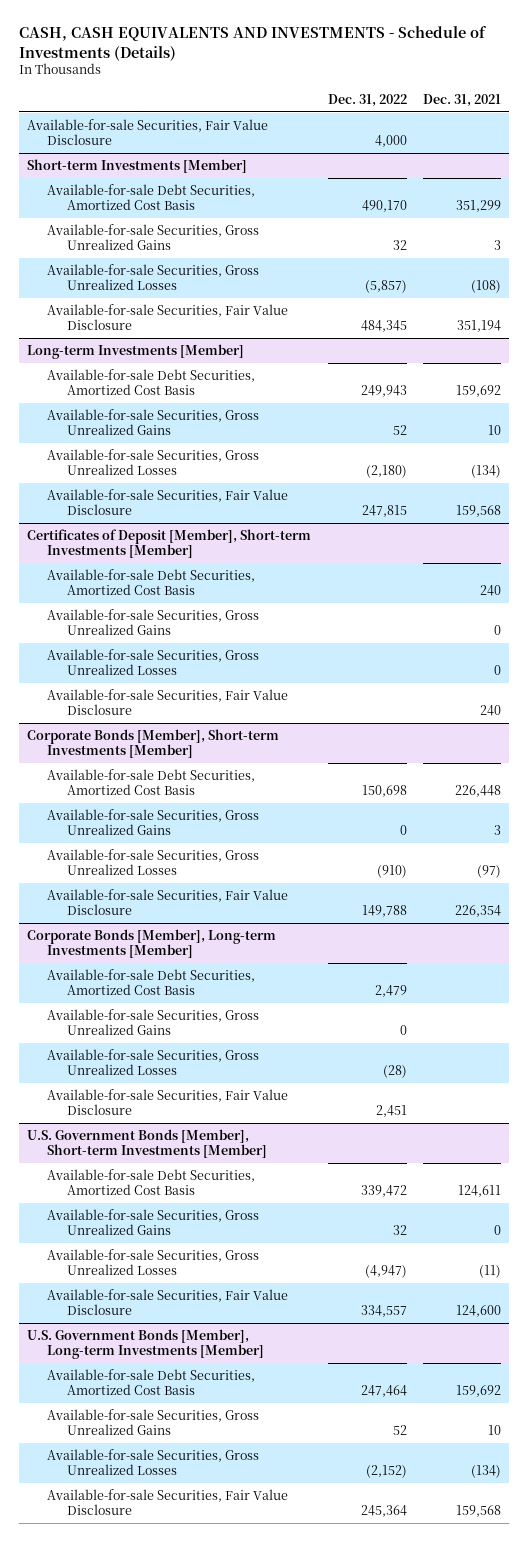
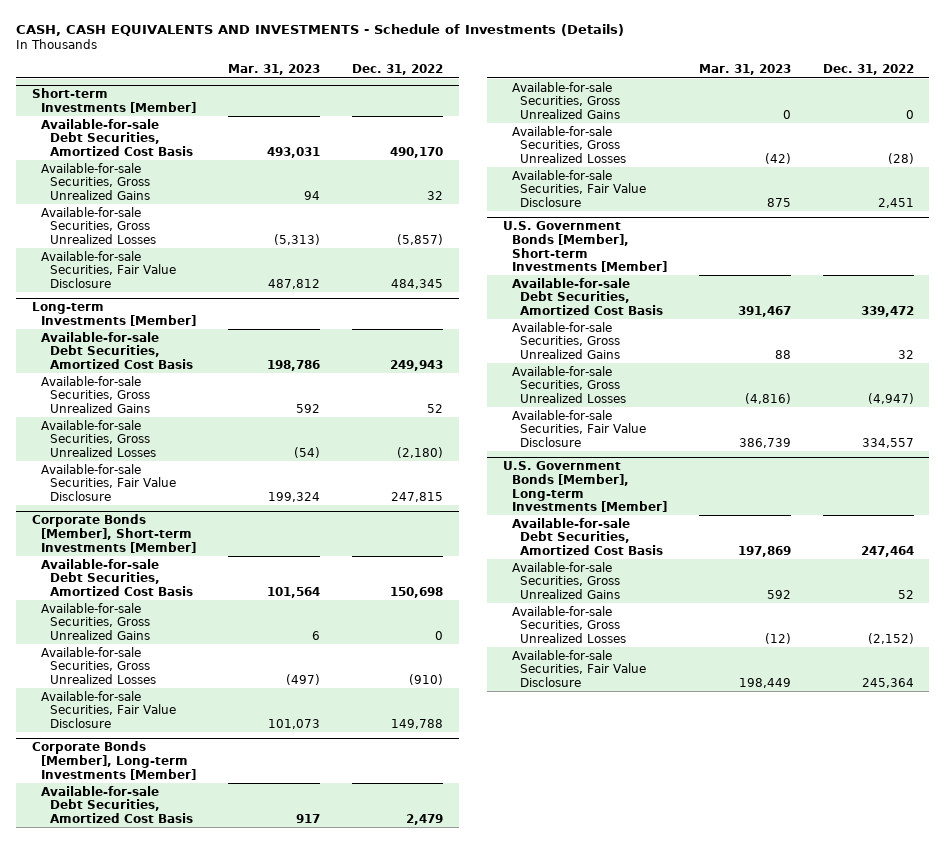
- | Dec. 31, 2022 | Dec. 31, 2021
+ | Mar. 31, 2023 | Dec. 31, 2022
- Available-for-sale Securities, Fair Value Disclosure | 4,000 |
- Certificates of Deposit [Member], Short-term Investments [Member]
- Available-for-sale Debt Securities, Amortized Cost Basis | | 240
- Available-for-sale Securities, Gross Unrealized Gains | | 0
- Available-for-sale Securities, Gross Unrealized Losses | | 0
- Available-for-sale Securities, Fair Value Disclosure | | 240

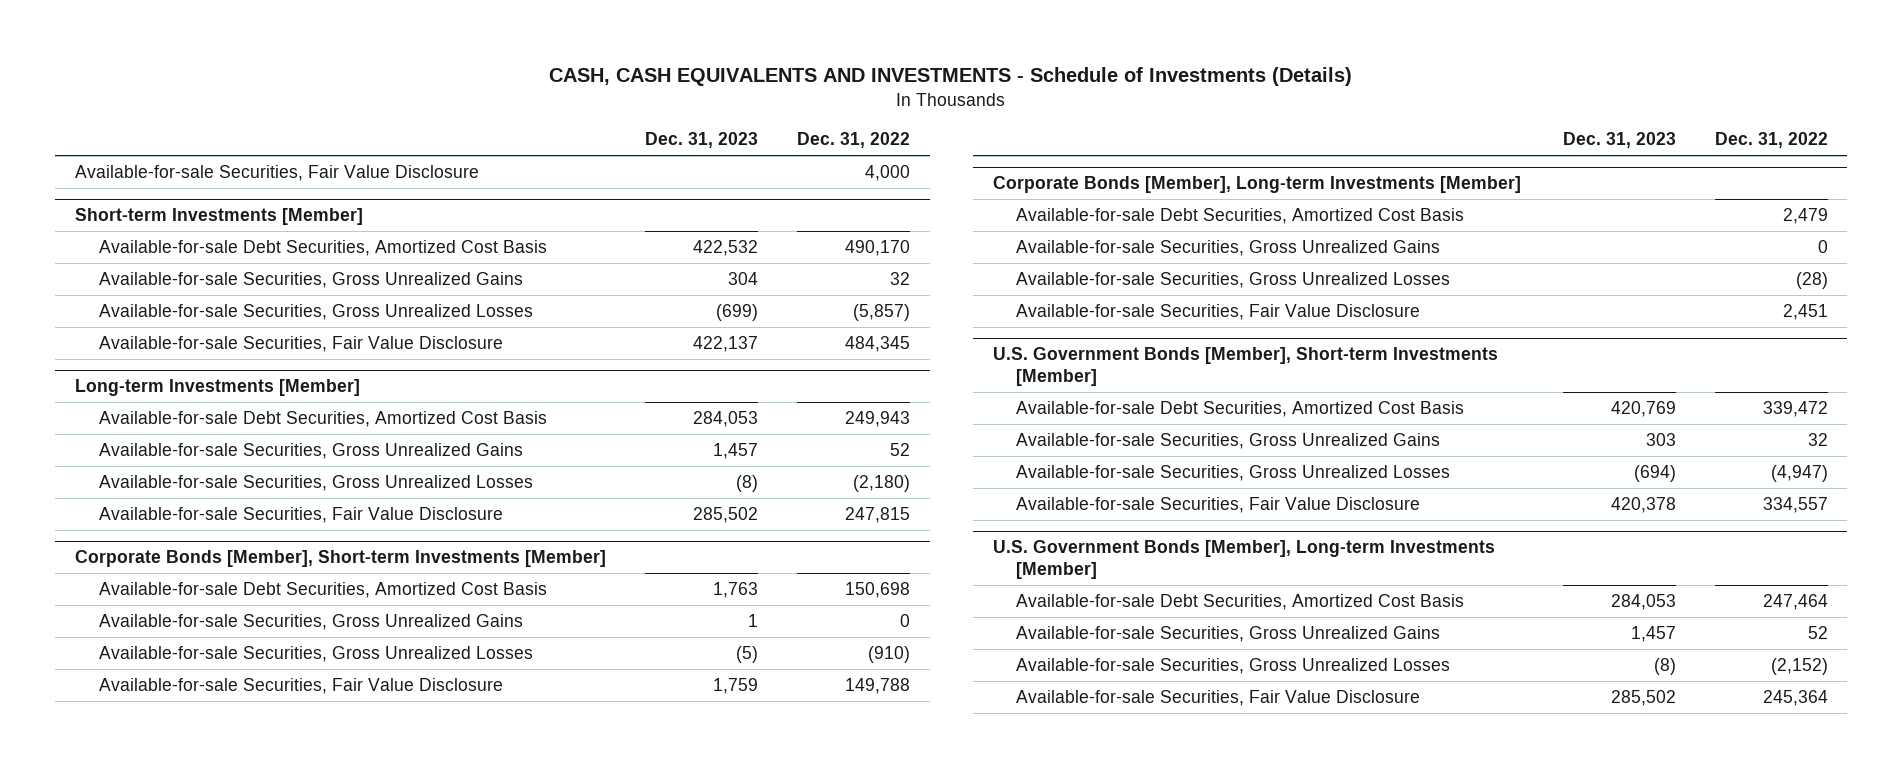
- | Mar. 31, 2023 | Dec. 31, 2022
+ | Dec. 31, 2023 | Dec. 31, 2022
+ Available-for-sale Securities, Fair Value Disclosure | | 4,000

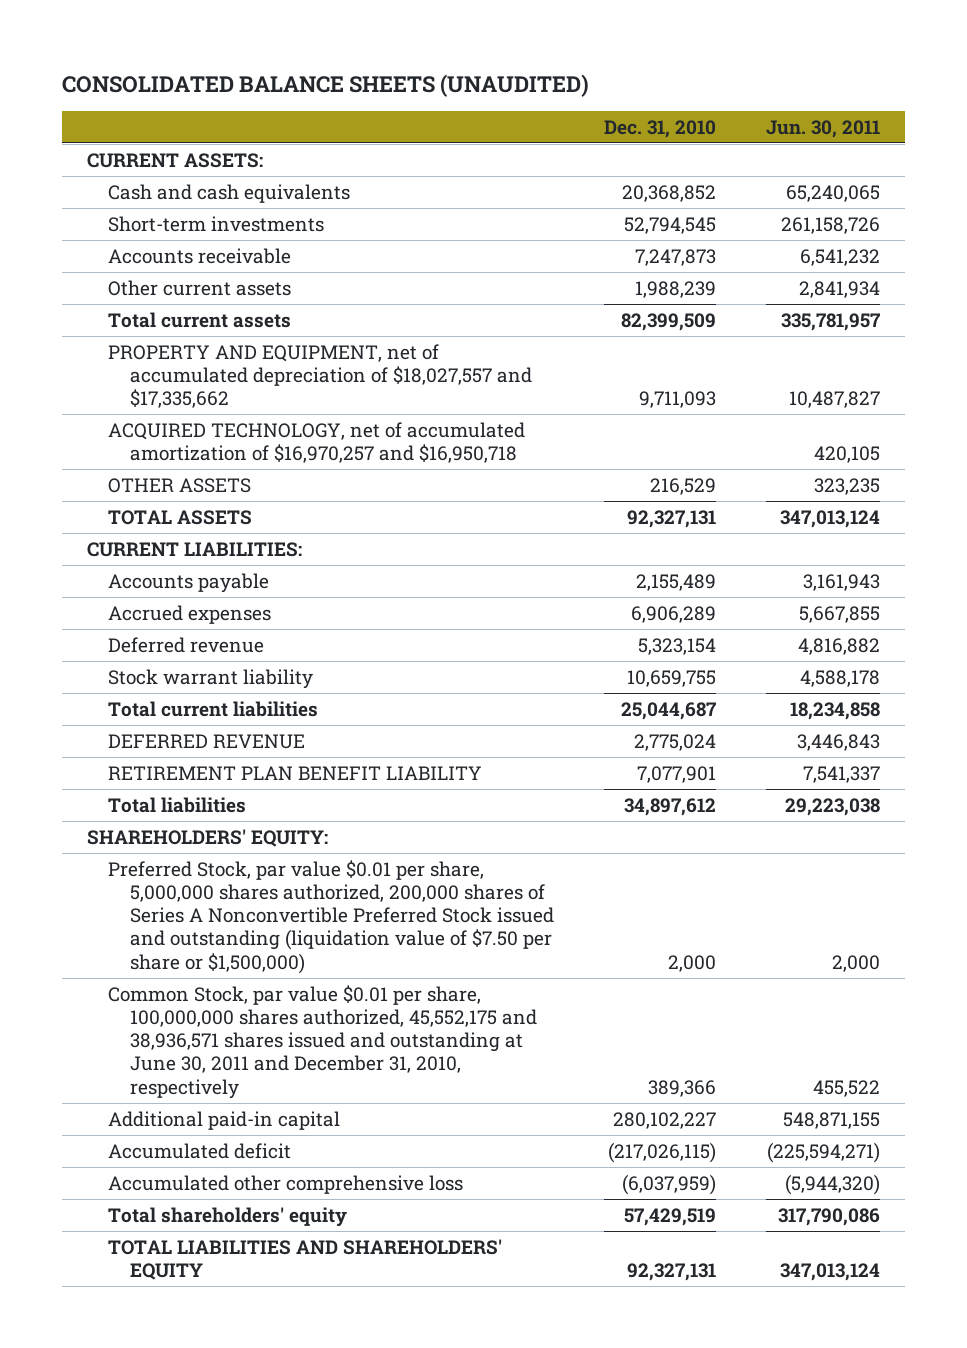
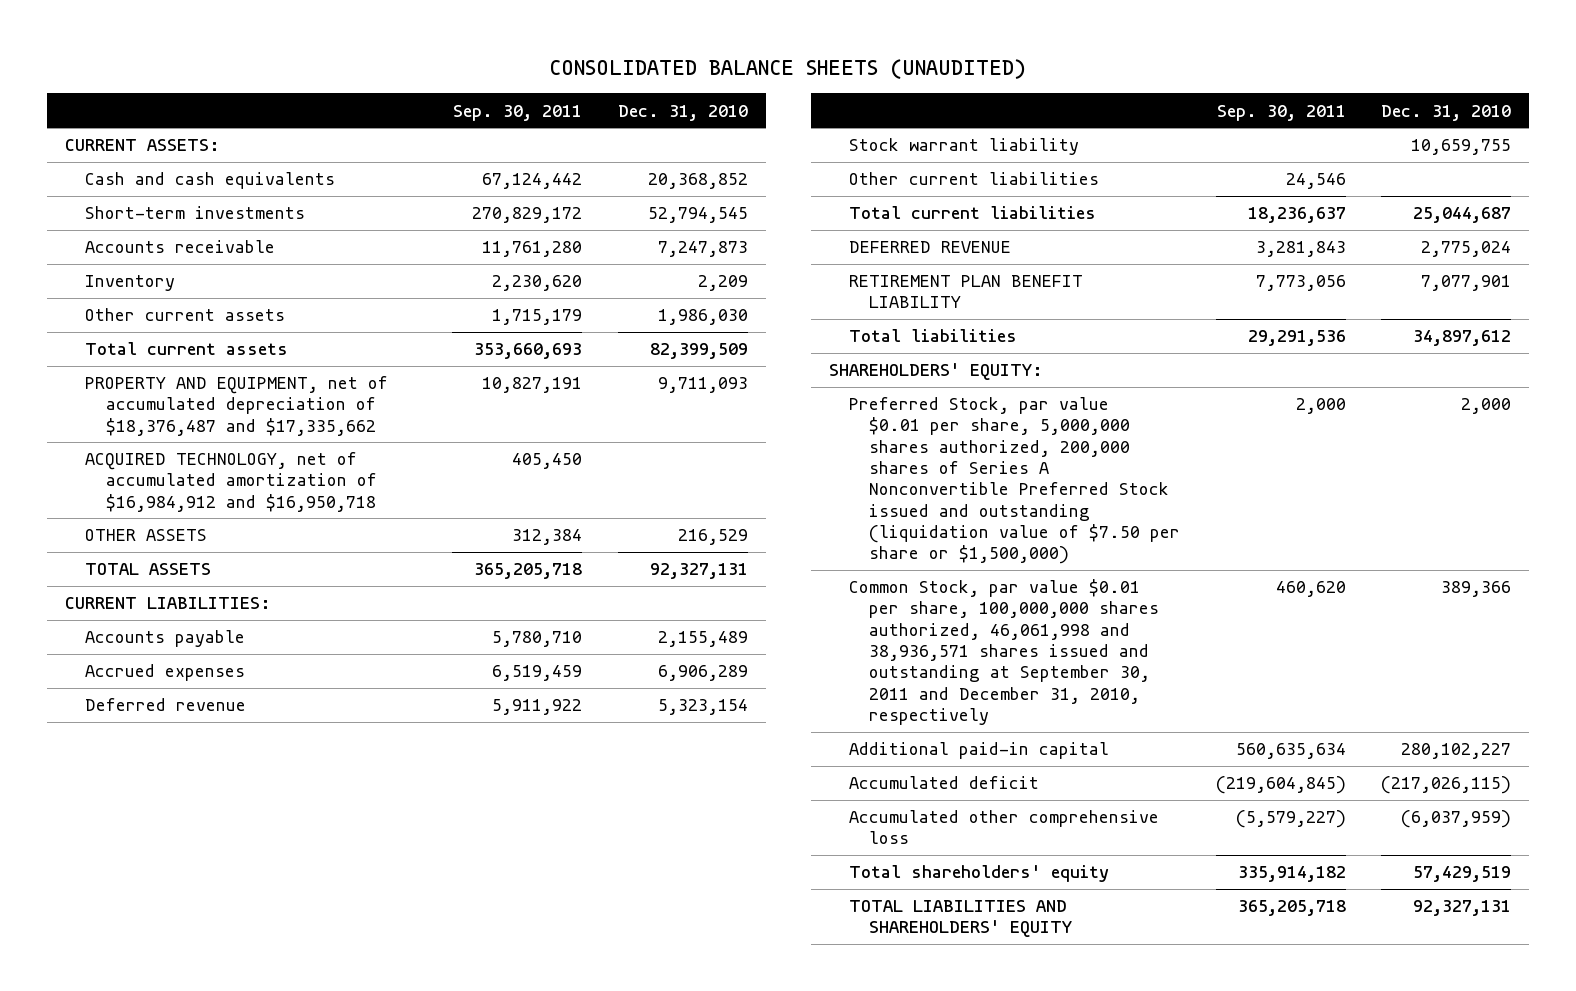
- | Dec. 31, 2010 | Jun. 30, 2011
+ | Sep. 30, 2011 | Dec. 31, 2010
- Other current assets | 1,988,239 | 2,841,934
+ Inventory | 2,230,620 | 2,209
+ Other current assets | 1,715,179 | 1,986,030
- PROPERTY AND EQUIPMENT, net of accumulated depreciation of $18,027,557 and $17,335,662 | 9,711,093 | 10,487,827
- ACQUIRED TECHNOLOGY, net of accumulated amortization of $16,970,257 and $16,950,718 | | 420,105
+ PROPERTY AND EQUIPMENT, net of accumulated depreciation of $18,376,487 and $17,335,662 | 10,827,191 | 9,711,093
+ ACQUIRED TECHNOLOGY, net of accumulated amortization of $16,984,912 and $16,950,718 | 405,450 |
+ Other current liabilities | 24,546 |
- Common Stock, par value $0.01 per share, 100,000,000 shares authorized, 45,552,175 and 38,936,571 shares issued and outstanding at June 30, 2011 and December 31, 2010, respectively | 389,366 | 455,522
+ Common Stock, par value $0.01 per share, 100,000,000 shares authorized, 46,061,998 and 38,936,571 shares issued and outstanding at September 30, 2011 and December 31, 2010, respectively | 460,620 | 389,366

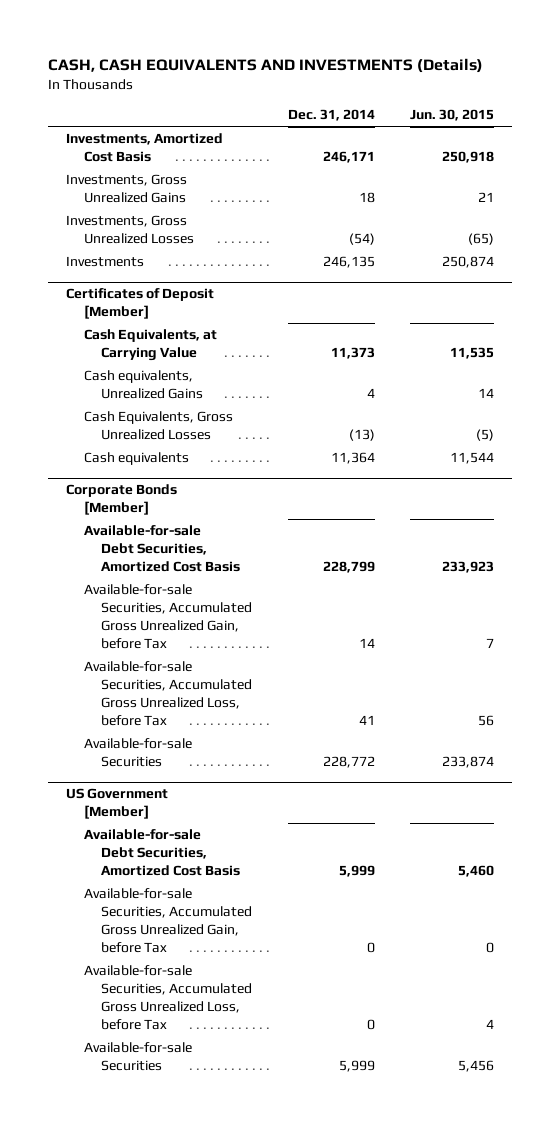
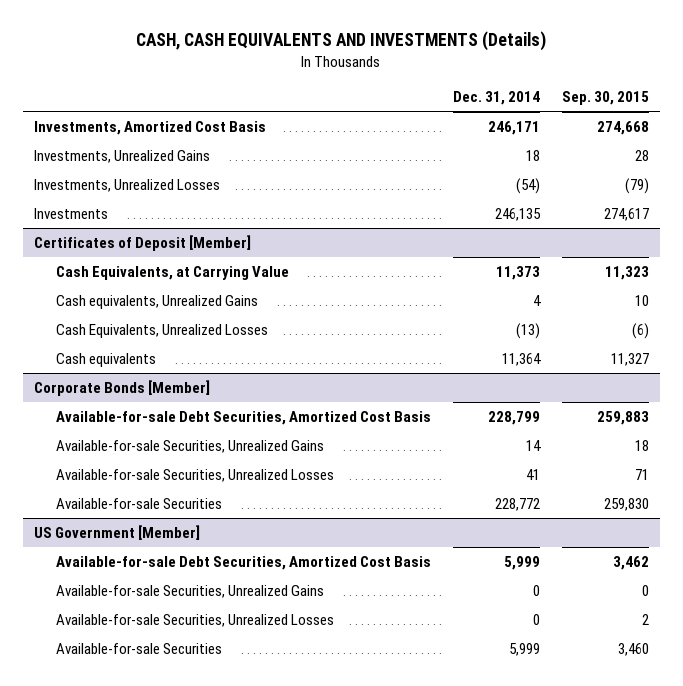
- | Dec. 31, 2014 | Jun. 30, 2015
+ | Dec. 31, 2014 | Sep. 30, 2015
- Investments, Gross Unrealized Gains | 18 | 21
- Investments, Gross Unrealized Losses | (54) | (65)
+ Investments, Unrealized Gains | 18 | 28
+ Investments, Unrealized Losses | (54) | (79)
@ Certificates of Deposit [Member]
- Cash Equivalents, Gross Unrealized Losses | (13) | (5)
+ Cash Equivalents, Unrealized Losses | (13) | (6)
@ Corporate Bonds [Member]
- Available-for-sale Securities, Accumulated Gross Unrealized Gain, before Tax | 14 | 7
- Available-for-sale Securities, Accumulated Gross Unrealized Loss, before Tax | 41 | 56
+ Available-for-sale Securities, Unrealized Gains | 14 | 18
+ Available-for-sale Securities, Unrealized Losses | 41 | 71
@ US Government [Member]
- Available-for-sale Securities, Accumulated Gross Unrealized Gain, before Tax | 0 | 0
- Available-for-sale Securities, Accumulated Gross Unrealized Loss, before Tax | 0 | 4
+ Available-for-sale Securities, Unrealized Gains | 0 | 0
+ Available-for-sale Securities, Unrealized Losses | 0 | 2

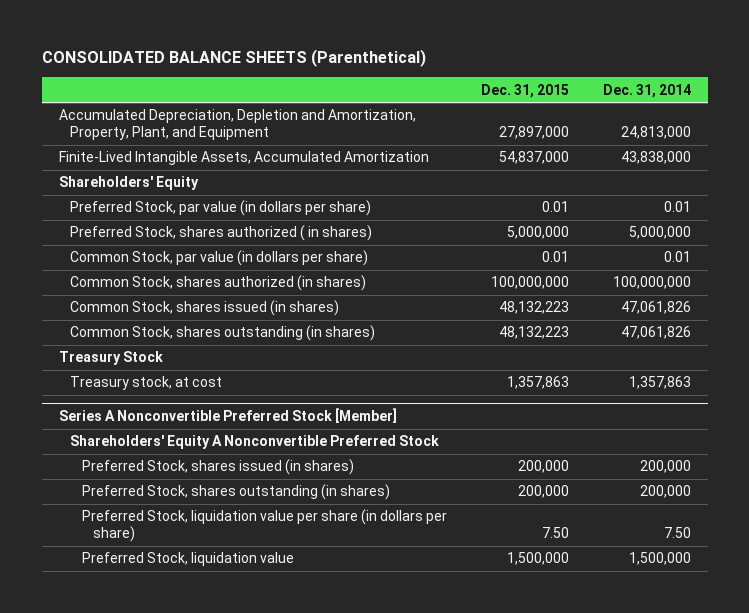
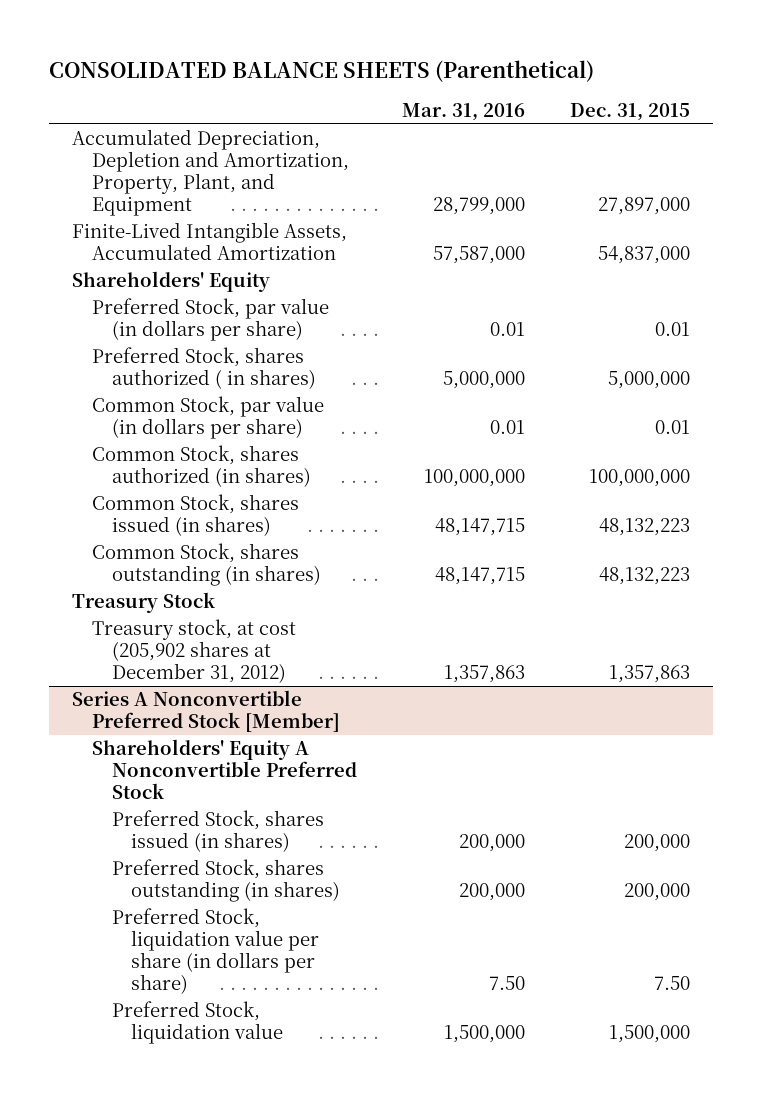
- | Dec. 31, 2015 | Dec. 31, 2014
+ | Mar. 31, 2016 | Dec. 31, 2015
- Treasury stock, at cost | 1,357,863 | 1,357,863
+ Treasury stock, at cost (205,902 shares at December 31, 2012) | 1,357,863 | 1,357,863

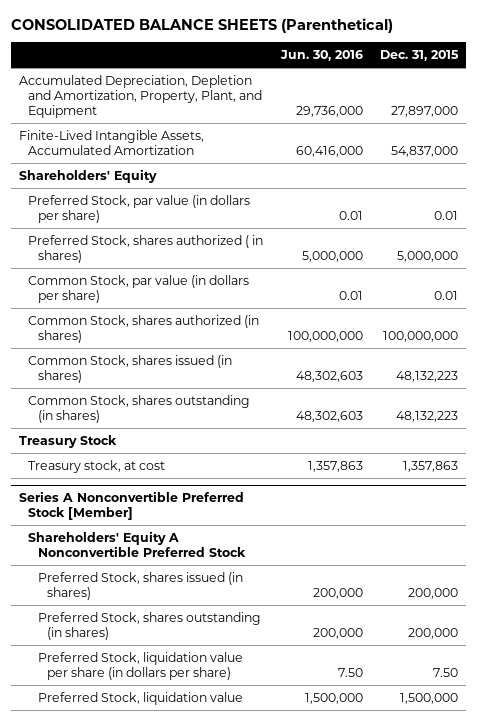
- | Mar. 31, 2016 | Dec. 31, 2015
+ | Jun. 30, 2016 | Dec. 31, 2015
- Treasury stock, at cost (205,902 shares at December 31, 2012) | 1,357,863 | 1,357,863
+ Treasury stock, at cost | 1,357,863 | 1,357,863

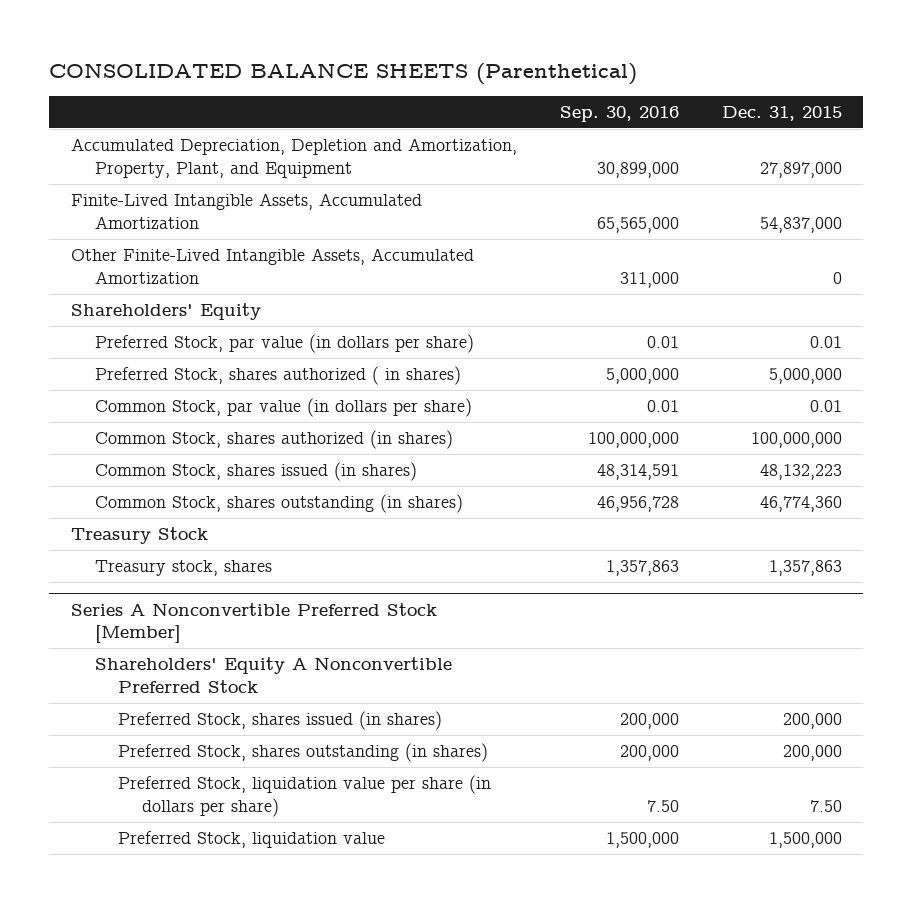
- | Jun. 30, 2016 | Dec. 31, 2015
+ | Sep. 30, 2016 | Dec. 31, 2015
+ Other Finite-Lived Intangible Assets, Accumulated Amortization | 311,000 | 0
- Common Stock, shares outstanding (in shares) | 48,302,603 | 48,132,223
+ Common Stock, shares outstanding (in shares) | 46,956,728 | 46,774,360
- Treasury stock, at cost | 1,357,863 | 1,357,863
+ Treasury stock, shares | 1,357,863 | 1,357,863

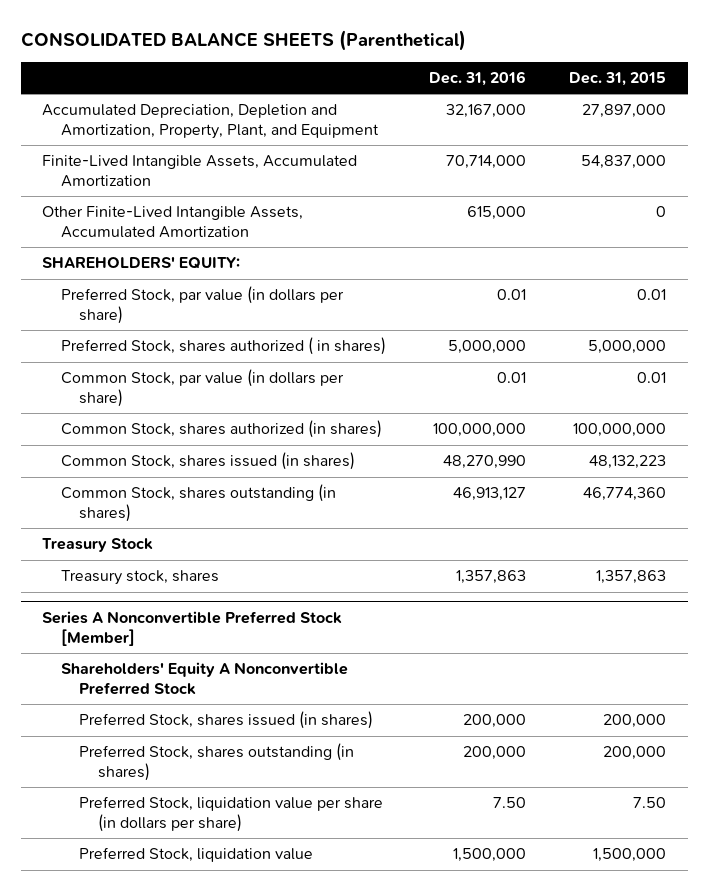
- | Sep. 30, 2016 | Dec. 31, 2015
+ | Dec. 31, 2016 | Dec. 31, 2015
- Shareholders' Equity
+ SHAREHOLDERS' EQUITY:

